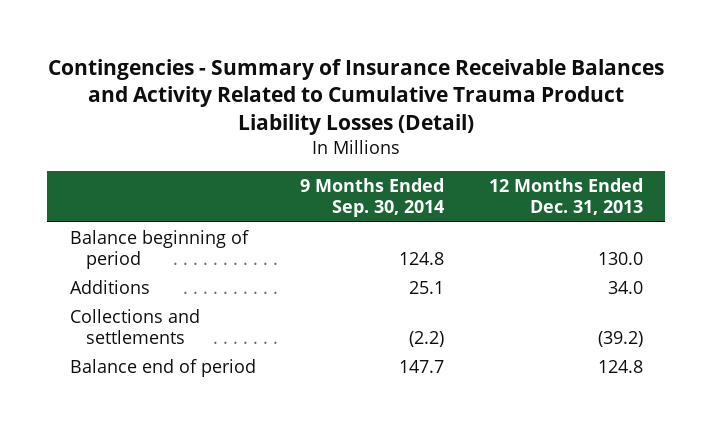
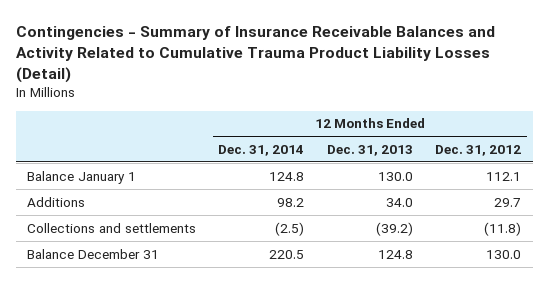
- | 9 Months Ended Sep. 30, 2014 | 12 Months Ended Dec. 31, 2013
+ | 12 Months Ended Dec. 31, 2014 | 12 Months Ended Dec. 31, 2013 | 12 Months Ended Dec. 31, 2012
- Balance beginning of period | 124.8 | 130.0
+ Balance January 1 | 124.8 | 130.0 | 112.1
- Balance end of period | 147.7 | 124.8
+ Balance December 31 | 220.5 | 124.8 | 130.0

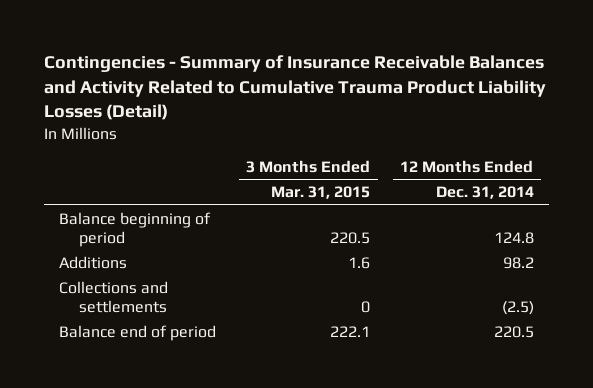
- | 12 Months Ended Dec. 31, 2014 | 12 Months Ended Dec. 31, 2013 | 12 Months Ended Dec. 31, 2012
+ | 3 Months Ended Mar. 31, 2015 | 12 Months Ended Dec. 31, 2014
- Balance January 1 | 124.8 | 130.0 | 112.1
+ Balance beginning of period | 220.5 | 124.8
- Balance December 31 | 220.5 | 124.8 | 130.0
+ Balance end of period | 222.1 | 220.5

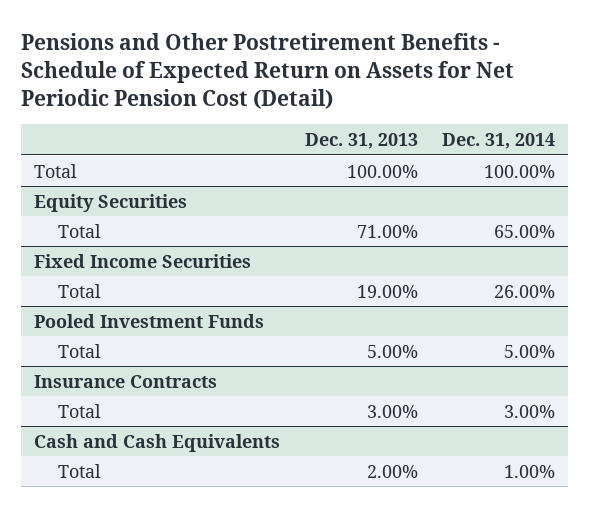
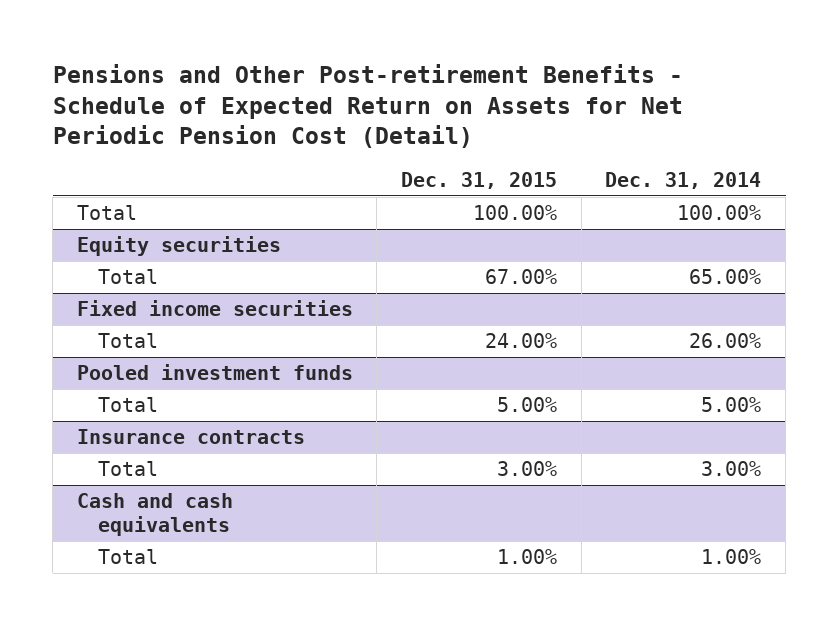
- Pensions and Other Postretirement Benefits - Schedule of Expected Return on Assets for Net Periodic Pension Cost (Detail)
+ Pensions and Other Post-retirement Benefits - Schedule of Expected Return on Assets for Net Periodic Pension Cost (Detail)
- | Dec. 31, 2013 | Dec. 31, 2014
+ | Dec. 31, 2015 | Dec. 31, 2014
- Equity Securities
+ Equity securities
- Fixed Income Securities
+ Fixed income securities
- Pooled Investment Funds
+ Pooled investment funds
- Insurance Contracts
+ Insurance contracts
- Cash and Cash Equivalents
+ Cash and cash equivalents

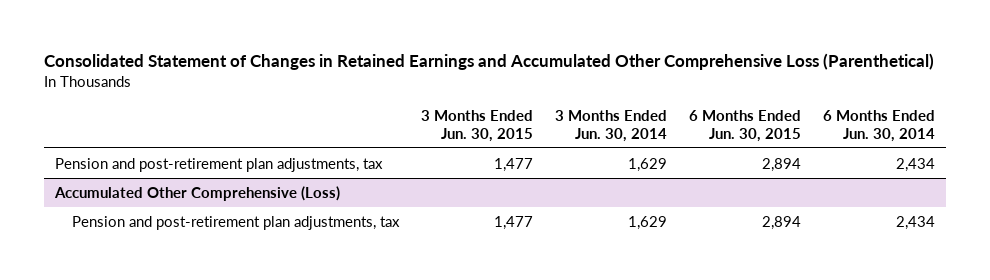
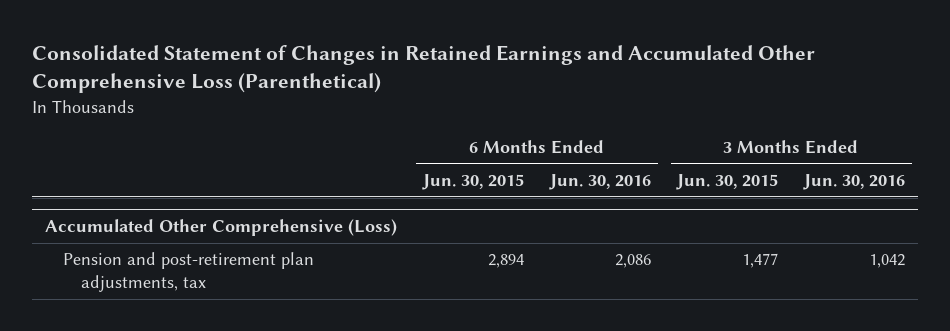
- | 3 Months Ended Jun. 30, 2015 | 3 Months Ended Jun. 30, 2014 | 6 Months Ended Jun. 30, 2015 | 6 Months Ended Jun. 30, 2014
+ | 6 Months Ended Jun. 30, 2015 | 6 Months Ended Jun. 30, 2016 | 3 Months Ended Jun. 30, 2015 | 3 Months Ended Jun. 30, 2016
- Pension and post-retirement plan adjustments, tax | 1,477 | 1,629 | 2,894 | 2,434

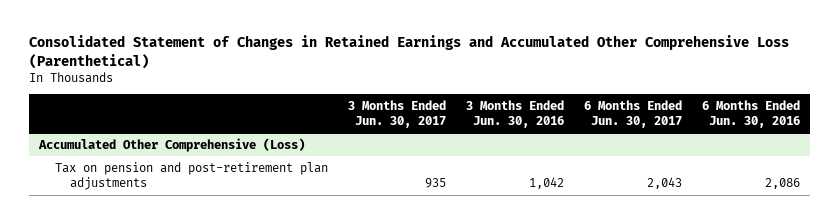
- | 6 Months Ended Jun. 30, 2015 | 6 Months Ended Jun. 30, 2016 | 3 Months Ended Jun. 30, 2015 | 3 Months Ended Jun. 30, 2016
+ | 3 Months Ended Jun. 30, 2017 | 3 Months Ended Jun. 30, 2016 | 6 Months Ended Jun. 30, 2017 | 6 Months Ended Jun. 30, 2016
@ Accumulated Other Comprehensive (Loss)
- Pension and post-retirement plan adjustments, tax | 2,894 | 2,086 | 1,477 | 1,042
+ Tax on pension and post-retirement plan adjustments | 935 | 1,042 | 2,043 | 2,086

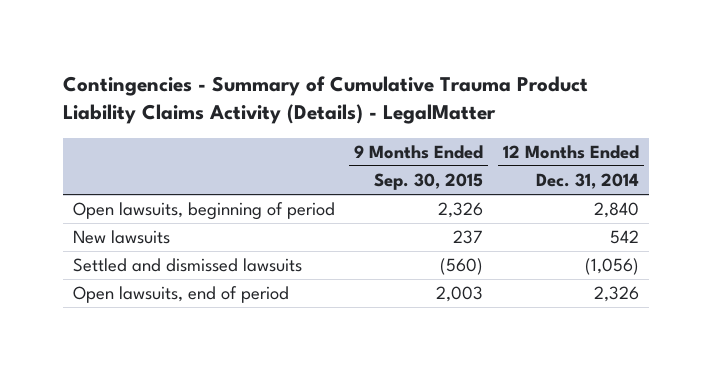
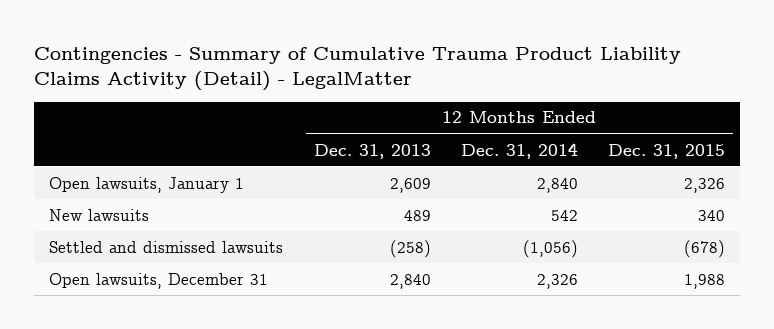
- Contingencies - Summary of Cumulative Trauma Product Liability Claims Activity (Details) - LegalMatter
+ Contingencies - Summary of Cumulative Trauma Product Liability Claims Activity (Detail) - LegalMatter
- | 9 Months Ended Sep. 30, 2015 | 12 Months Ended Dec. 31, 2014
+ | 12 Months Ended Dec. 31, 2013 | 12 Months Ended Dec. 31, 2014 | 12 Months Ended Dec. 31, 2015
- Open lawsuits, beginning of period | 2,326 | 2,840
+ Open lawsuits, January 1 | 2,609 | 2,840 | 2,326
- Open lawsuits, end of period | 2,003 | 2,326
+ Open lawsuits, December 31 | 2,840 | 2,326 | 1,988

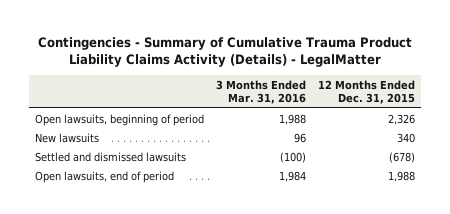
- Contingencies - Summary of Cumulative Trauma Product Liability Claims Activity (Detail) - LegalMatter
+ Contingencies - Summary of Cumulative Trauma Product Liability Claims Activity (Details) - LegalMatter
- | 12 Months Ended Dec. 31, 2013 | 12 Months Ended Dec. 31, 2014 | 12 Months Ended Dec. 31, 2015
+ | 3 Months Ended Mar. 31, 2016 | 12 Months Ended Dec. 31, 2015
- Open lawsuits, January 1 | 2,609 | 2,840 | 2,326
+ Open lawsuits, beginning of period | 1,988 | 2,326
- Open lawsuits, December 31 | 2,840 | 2,326 | 1,988
+ Open lawsuits, end of period | 1,984 | 1,988

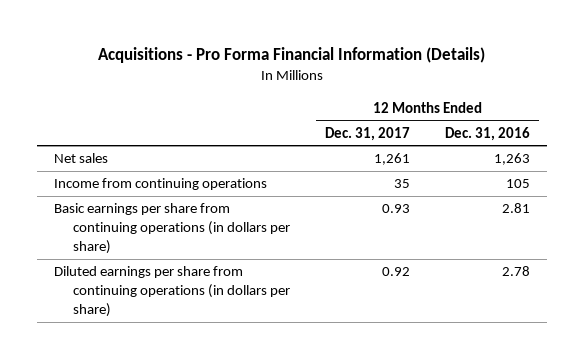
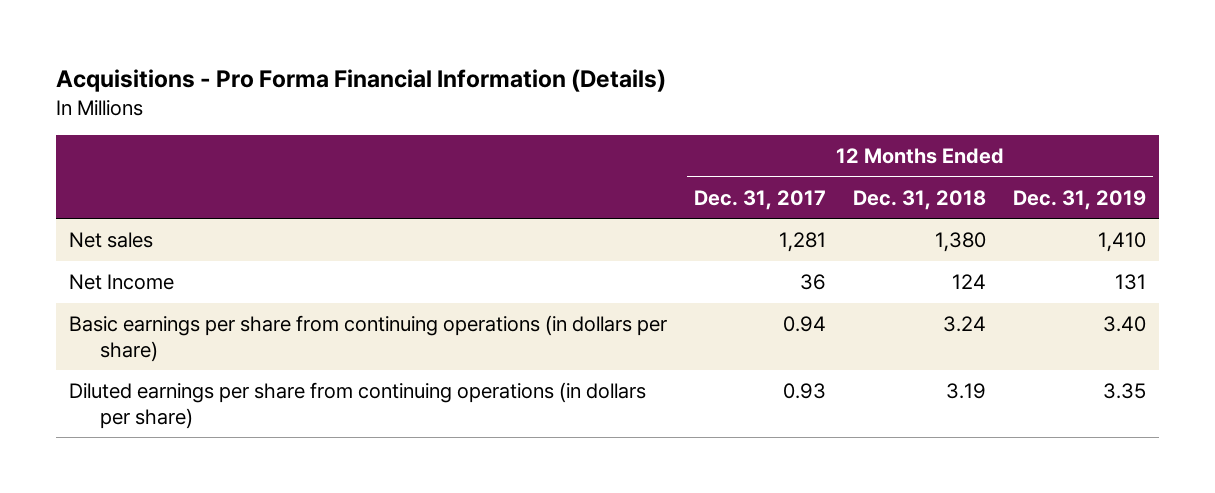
- | 12 Months Ended Dec. 31, 2017 | 12 Months Ended Dec. 31, 2016
+ | 12 Months Ended Dec. 31, 2017 | 12 Months Ended Dec. 31, 2018 | 12 Months Ended Dec. 31, 2019
- Net sales | 1,261 | 1,263
- Income from continuing operations | 35 | 105
- Basic earnings per share from continuing operations (in dollars per share) | 0.93 | 2.81
- Diluted earnings per share from continuing operations (in dollars per share) | 0.92 | 2.78
+ Net sales | 1,281 | 1,380 | 1,410
+ Net Income | 36 | 124 | 131
+ Basic earnings per share from continuing operations (in dollars per share) | 0.94 | 3.24 | 3.40
+ Diluted earnings per share from continuing operations (in dollars per share) | 0.93 | 3.19 | 3.35

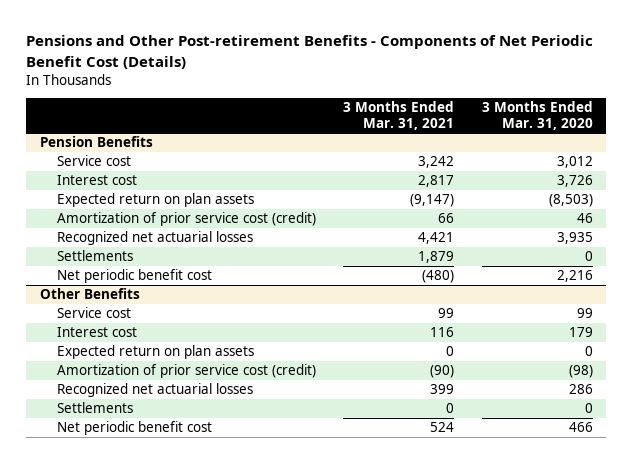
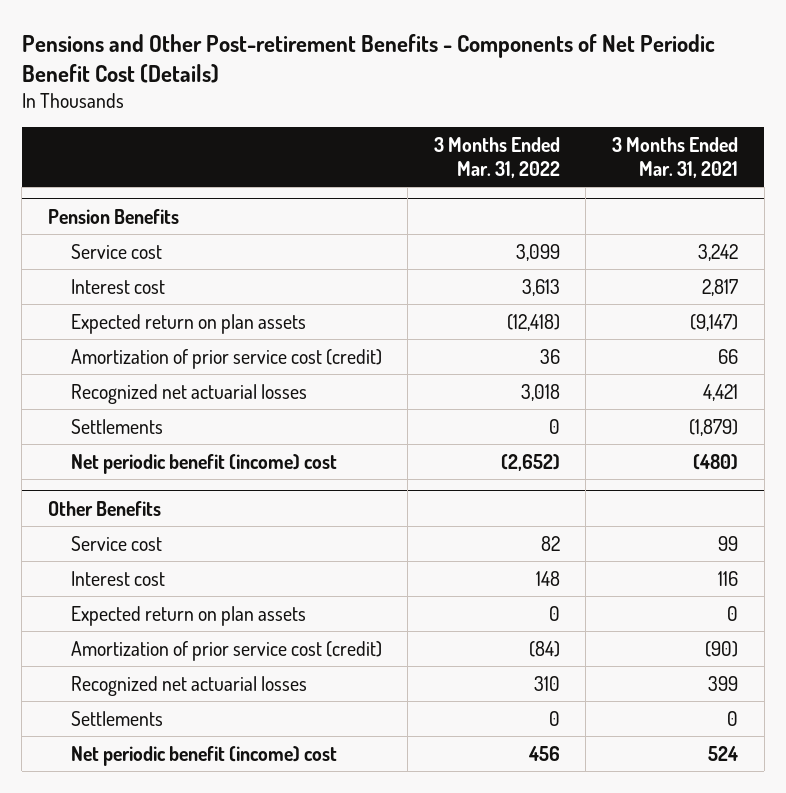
- | 3 Months Ended Mar. 31, 2021 | 3 Months Ended Mar. 31, 2020
+ | 3 Months Ended Mar. 31, 2022 | 3 Months Ended Mar. 31, 2021
@ Pension Benefits
- Settlements | 1,879 | 0
- Net periodic benefit cost | (480) | 2,216
+ Settlements | 0 | (1,879)
+ Net periodic benefit (income) cost | (2,652) | (480)
@ Other Benefits
- Net periodic benefit cost | 524 | 466
+ Net periodic benefit (income) cost | 456 | 524

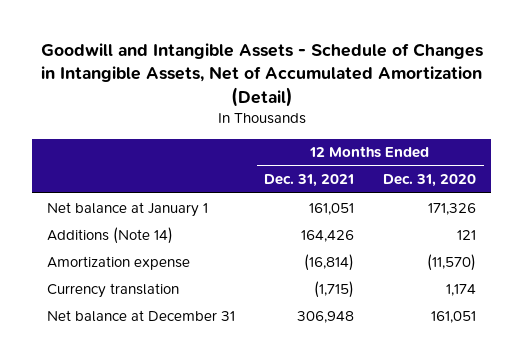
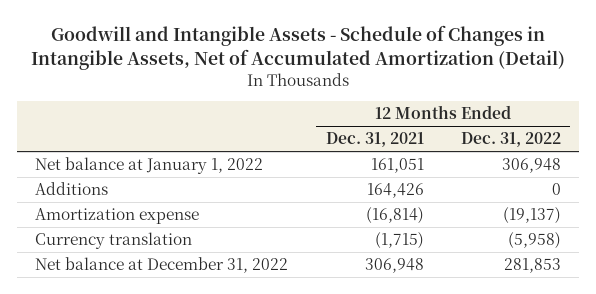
- | 12 Months Ended Dec. 31, 2021 | 12 Months Ended Dec. 31, 2020
+ | 12 Months Ended Dec. 31, 2021 | 12 Months Ended Dec. 31, 2022
- Net balance at January 1 | 161,051 | 171,326
- Additions (Note 14) | 164,426 | 121
+ Net balance at January 1, 2022 | 161,051 | 306,948
+ Additions | 164,426 | 0
- Net balance at December 31 | 306,948 | 161,051
+ Net balance at December 31, 2022 | 306,948 | 281,853

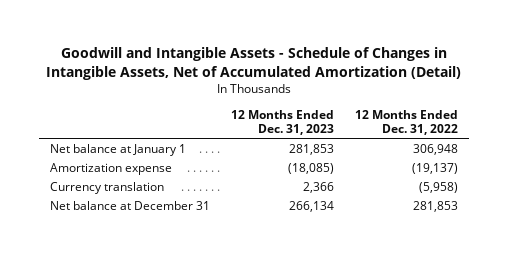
- | 12 Months Ended Dec. 31, 2021 | 12 Months Ended Dec. 31, 2022
+ | 12 Months Ended Dec. 31, 2023 | 12 Months Ended Dec. 31, 2022
- Net balance at January 1, 2022 | 161,051 | 306,948
- Additions | 164,426 | 0
+ Net balance at January 1 | 281,853 | 306,948
- Net balance at December 31, 2022 | 306,948 | 281,853
+ Net balance at December 31 | 266,134 | 281,853

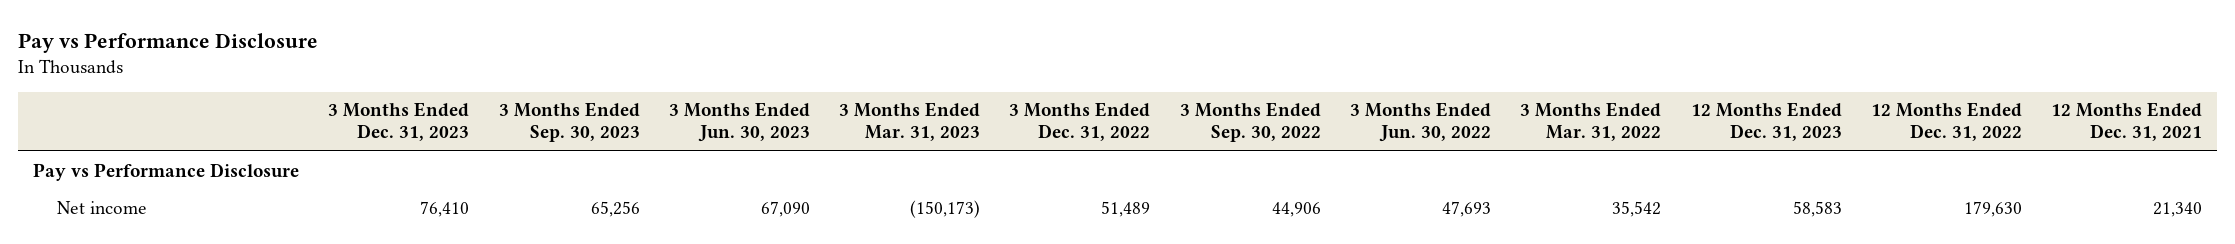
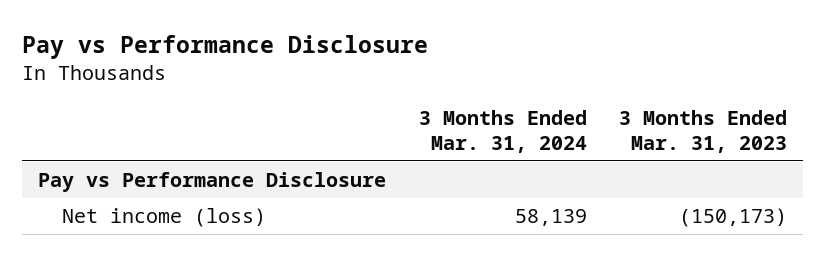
- | 3 Months Ended Dec. 31, 2023 | 3 Months Ended Sep. 30, 2023 | 3 Months Ended Jun. 30, 2023 | 3 Months Ended Mar. 31, 2023 | 3 Months Ended Dec. 31, 2022 | 3 Months Ended Sep. 30, 2022 | 3 Months Ended Jun. 30, 2022 | 3 Months Ended Mar. 31, 2022 | 12 Months Ended Dec. 31, 2023 | 12 Months Ended Dec. 31, 2022 | 12 Months Ended Dec. 31, 2021
+ | 3 Months Ended Mar. 31, 2024 | 3 Months Ended Mar. 31, 2023
- Net income | 76,410 | 65,256 | 67,090 | (150,173) | 51,489 | 44,906 | 47,693 | 35,542 | 58,583 | 179,630 | 21,340
+ Net income (loss) | 58,139 | (150,173)

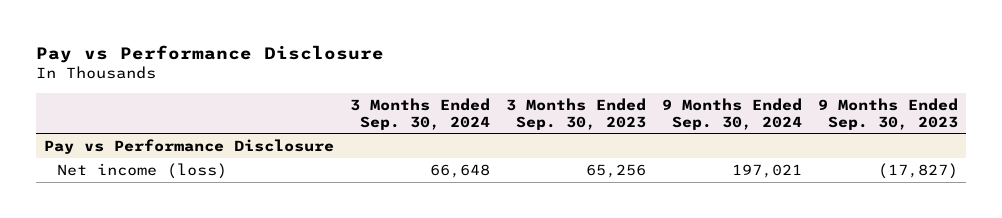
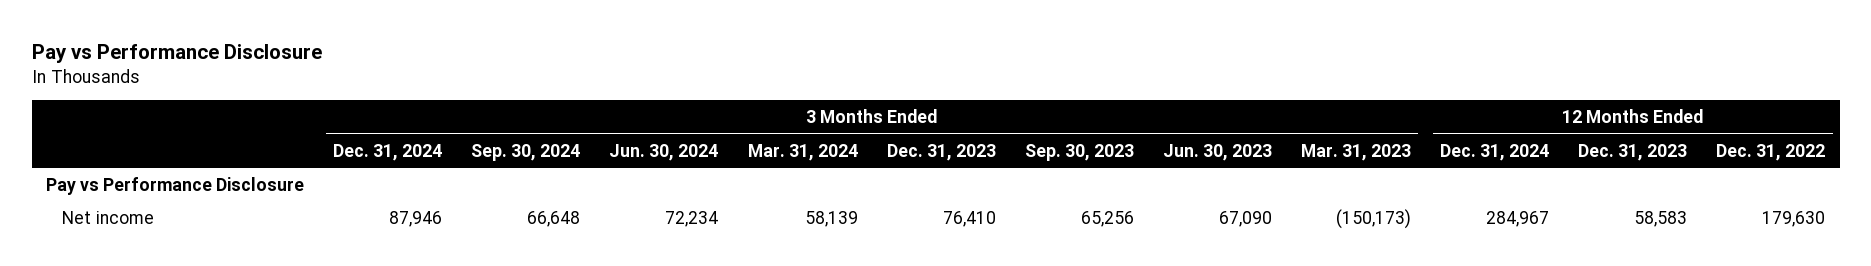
- | 3 Months Ended Sep. 30, 2024 | 3 Months Ended Sep. 30, 2023 | 9 Months Ended Sep. 30, 2024 | 9 Months Ended Sep. 30, 2023
+ | 3 Months Ended Dec. 31, 2024 | 3 Months Ended Sep. 30, 2024 | 3 Months Ended Jun. 30, 2024 | 3 Months Ended Mar. 31, 2024 | 3 Months Ended Dec. 31, 2023 | 3 Months Ended Sep. 30, 2023 | 3 Months Ended Jun. 30, 2023 | 3 Months Ended Mar. 31, 2023 | 12 Months Ended Dec. 31, 2024 | 12 Months Ended Dec. 31, 2023 | 12 Months Ended Dec. 31, 2022
- Net income (loss) | 66,648 | 65,256 | 197,021 | (17,827)
+ Net income | 87,946 | 66,648 | 72,234 | 58,139 | 76,410 | 65,256 | 67,090 | (150,173) | 284,967 | 58,583 | 179,630

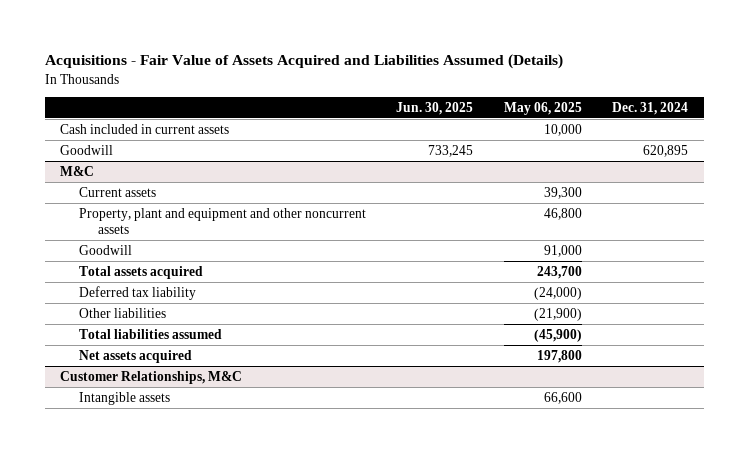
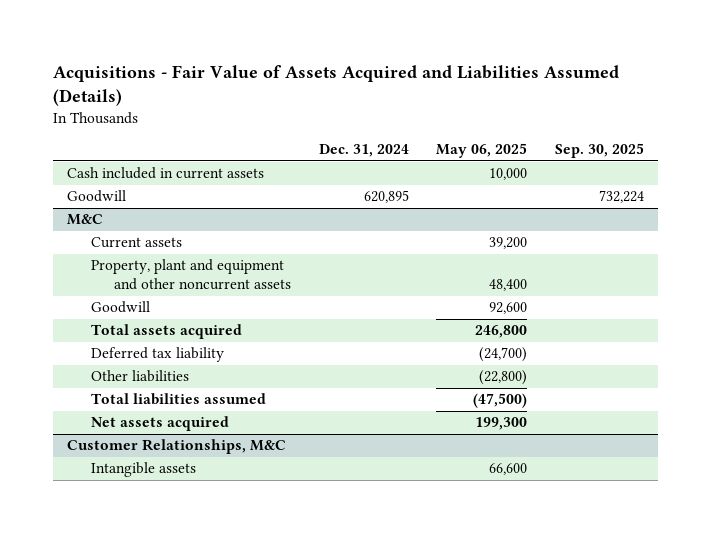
- | Jun. 30, 2025 | May 06, 2025 | Dec. 31, 2024
+ | Dec. 31, 2024 | May 06, 2025 | Sep. 30, 2025
@ M&C
- Current assets | | 39,300 |
- Property, plant and equipment and other noncurrent assets | | 46,800 |
- Goodwill | | 91,000 |
- Total assets acquired | | 243,700 |
- Deferred tax liability | | (24,000) |
- Other liabilities | | (21,900) |
- Total liabilities assumed | | (45,900) |
- Net assets acquired | | 197,800 |
+ Current assets | | 39,200 |
+ Property, plant and equipment and other noncurrent assets | | 48,400 |
+ Goodwill | | 92,600 |
+ Total assets acquired | | 246,800 |
+ Deferred tax liability | | (24,700) |
+ Other liabilities | | (22,800) |
+ Total liabilities assumed | | (47,500) |
+ Net assets acquired | | 199,300 |

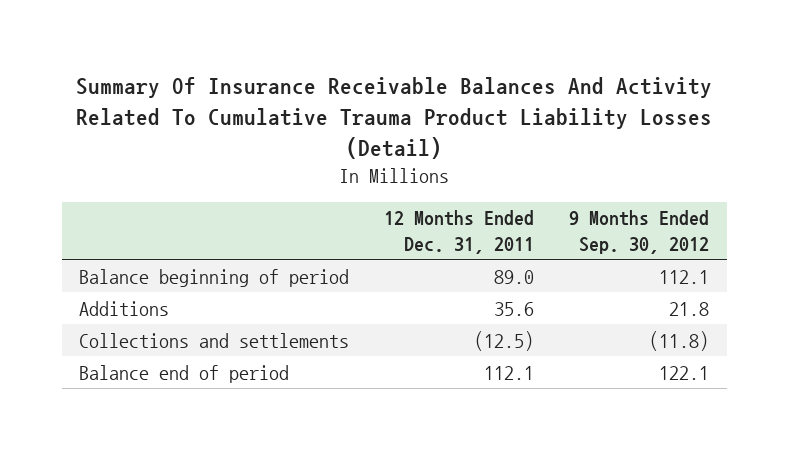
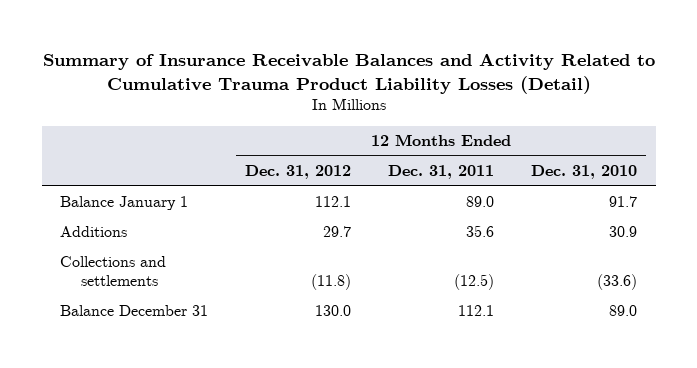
- Summary Of Insurance Receivable Balances And Activity Related To Cumulative Trauma Product Liability Losses (Detail)
+ Summary of Insurance Receivable Balances and Activity Related to Cumulative Trauma Product Liability Losses (Detail)
- | 12 Months Ended Dec. 31, 2011 | 9 Months Ended Sep. 30, 2012
+ | 12 Months Ended Dec. 31, 2012 | 12 Months Ended Dec. 31, 2011 | 12 Months Ended Dec. 31, 2010
- Balance beginning of period | 89.0 | 112.1
+ Balance January 1 | 112.1 | 89.0 | 91.7
- Balance end of period | 112.1 | 122.1
+ Balance December 31 | 130.0 | 112.1 | 89.0

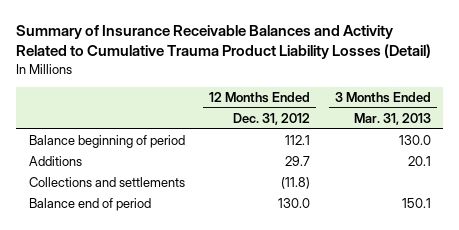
- | 12 Months Ended Dec. 31, 2012 | 12 Months Ended Dec. 31, 2011 | 12 Months Ended Dec. 31, 2010
+ | 12 Months Ended Dec. 31, 2012 | 3 Months Ended Mar. 31, 2013
- Balance January 1 | 112.1 | 89.0 | 91.7
+ Balance beginning of period | 112.1 | 130.0
- Balance December 31 | 130.0 | 112.1 | 89.0
+ Balance end of period | 130.0 | 150.1

